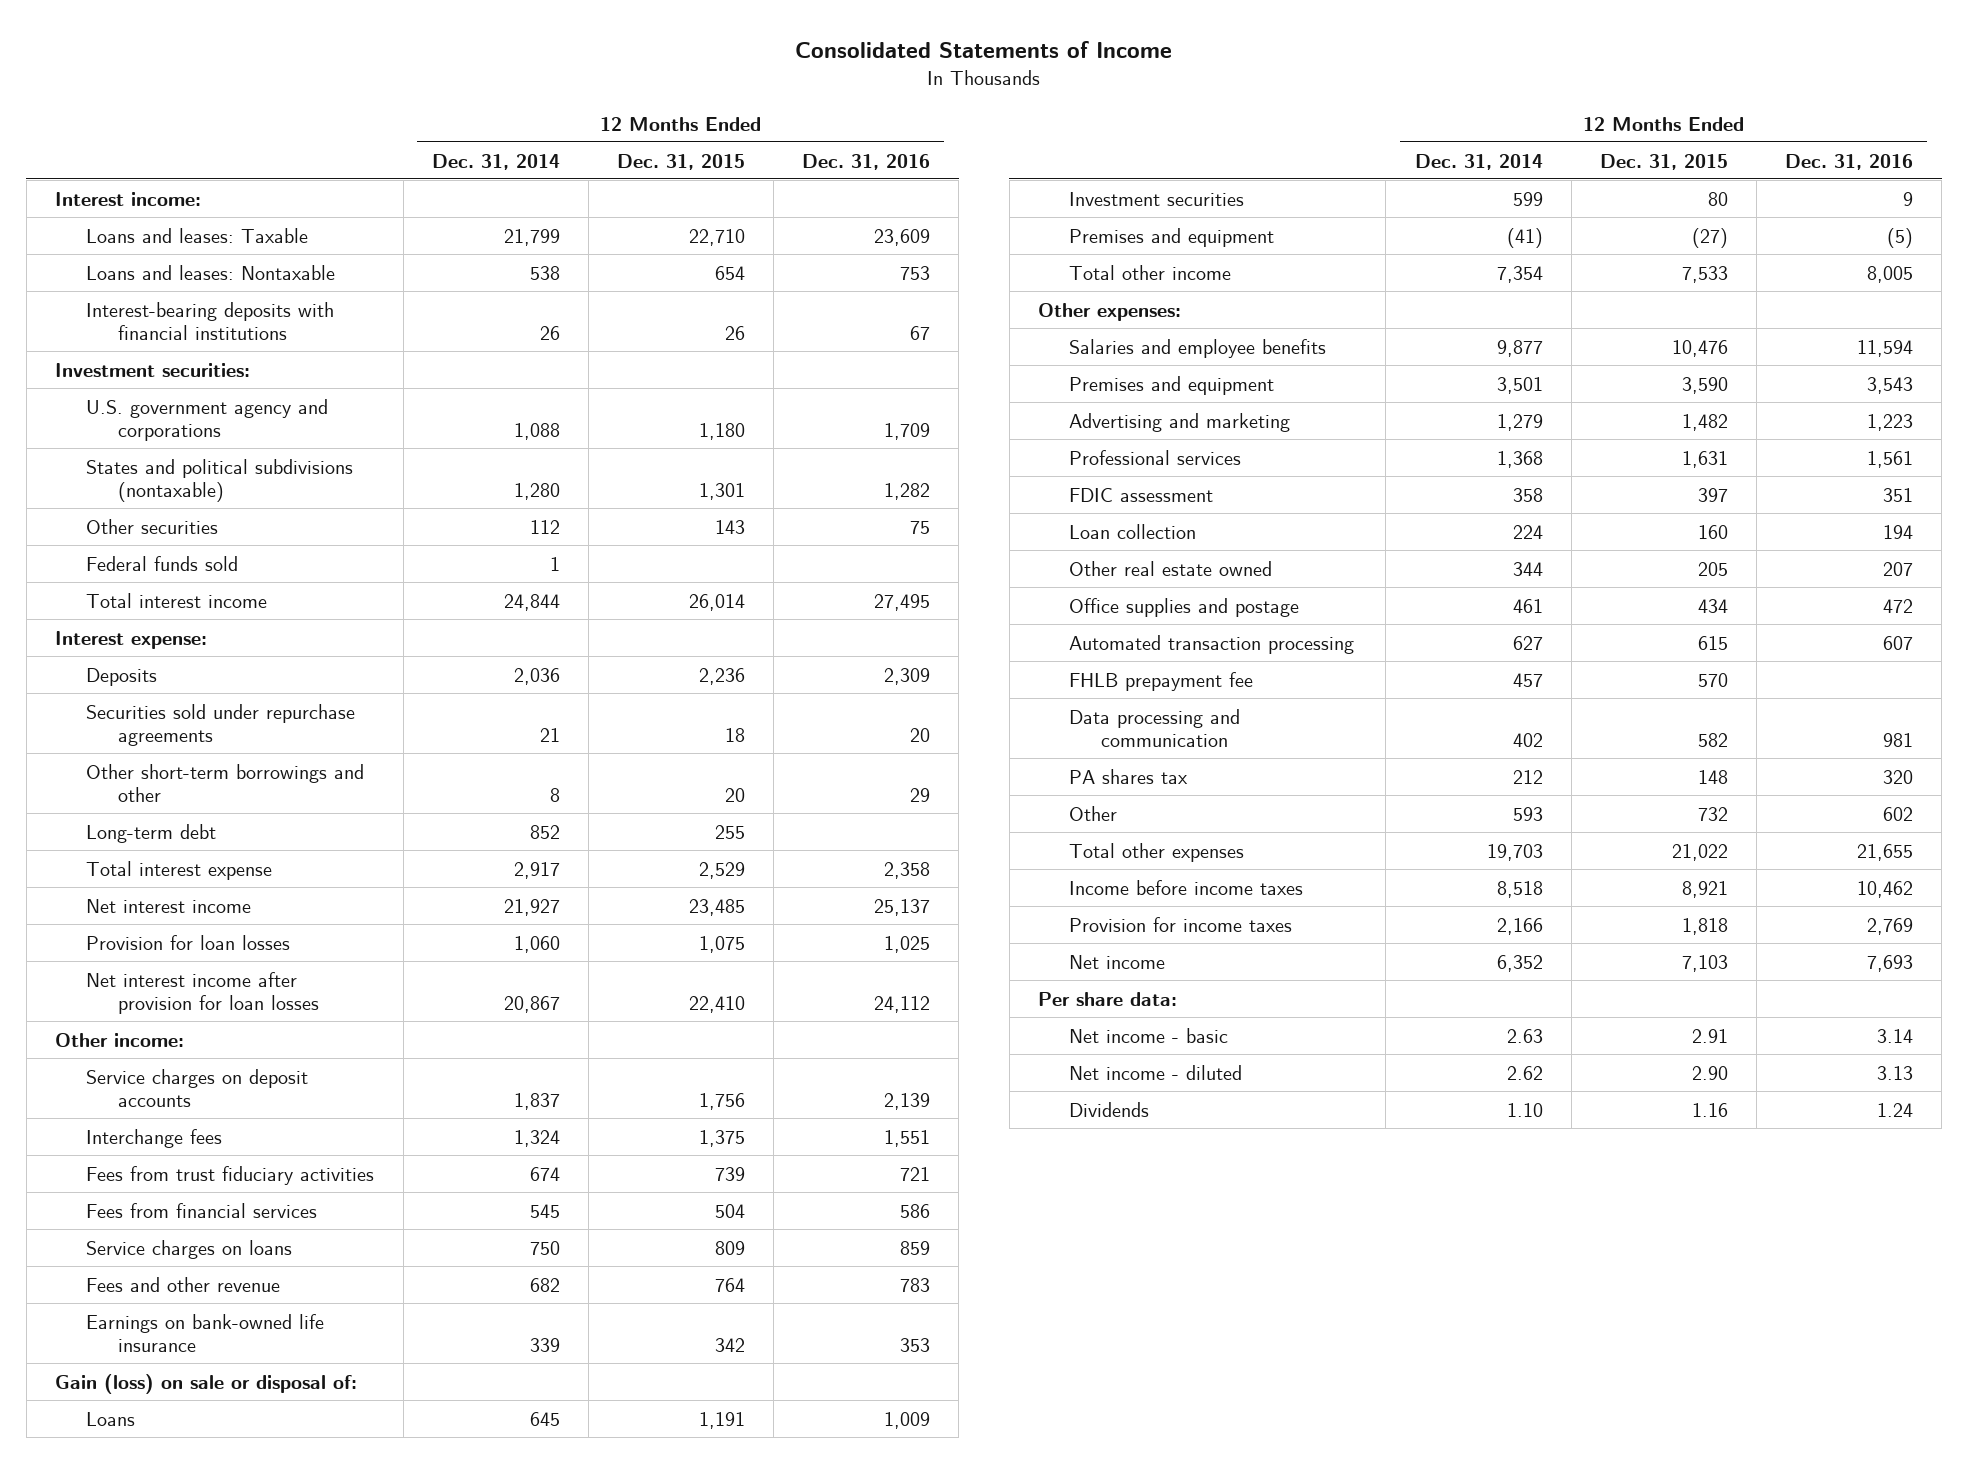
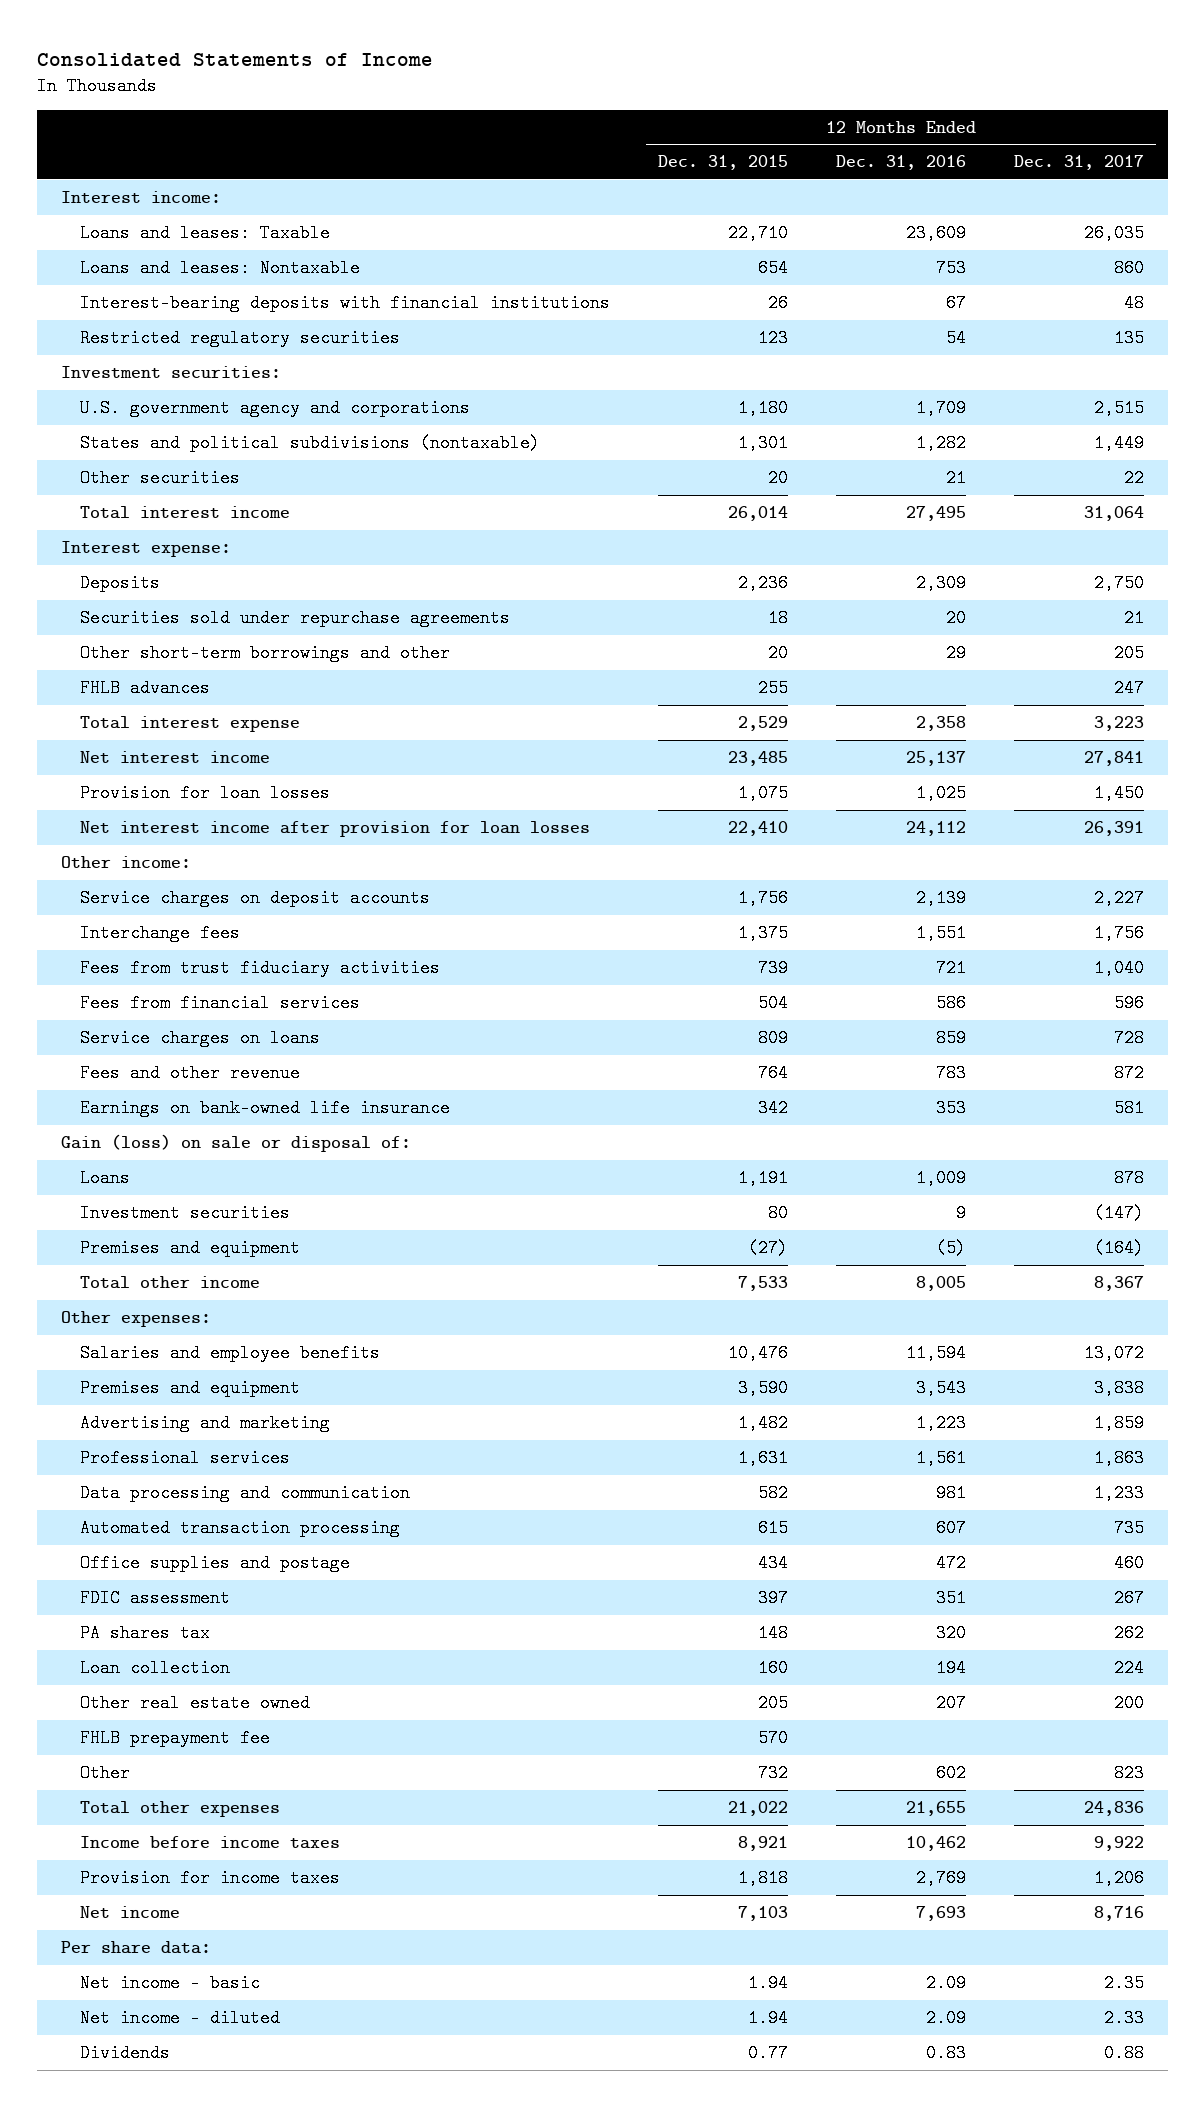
- | 12 Months Ended Dec. 31, 2014 | 12 Months Ended Dec. 31, 2015 | 12 Months Ended Dec. 31, 2016
+ | 12 Months Ended Dec. 31, 2015 | 12 Months Ended Dec. 31, 2016 | 12 Months Ended Dec. 31, 2017
+ Restricted regulatory securities | 123 | 54 | 135
- Other securities | 112 | 143 | 75
- Federal funds sold | 1 | |
+ Other securities | 20 | 21 | 22
- Long-term debt | 852 | 255 |
+ FHLB advances | 255 | | 247
moved up: Data processing and communication | 582 | 981 | 1,233
moved up: Automated transaction processing | 615 | 607 | 735
moved up: Office supplies and postage | 434 | 472 | 460
moved up: PA shares tax | 148 | 320 | 262
- Net income - basic | 2.63 | 2.91 | 3.14
- Net income - diluted | 2.62 | 2.90 | 3.13
- Dividends | 1.10 | 1.16 | 1.24
+ Net income - basic | 1.94 | 2.09 | 2.35
+ Net income - diluted | 1.94 | 2.09 | 2.33
+ Dividends | 0.77 | 0.83 | 0.88

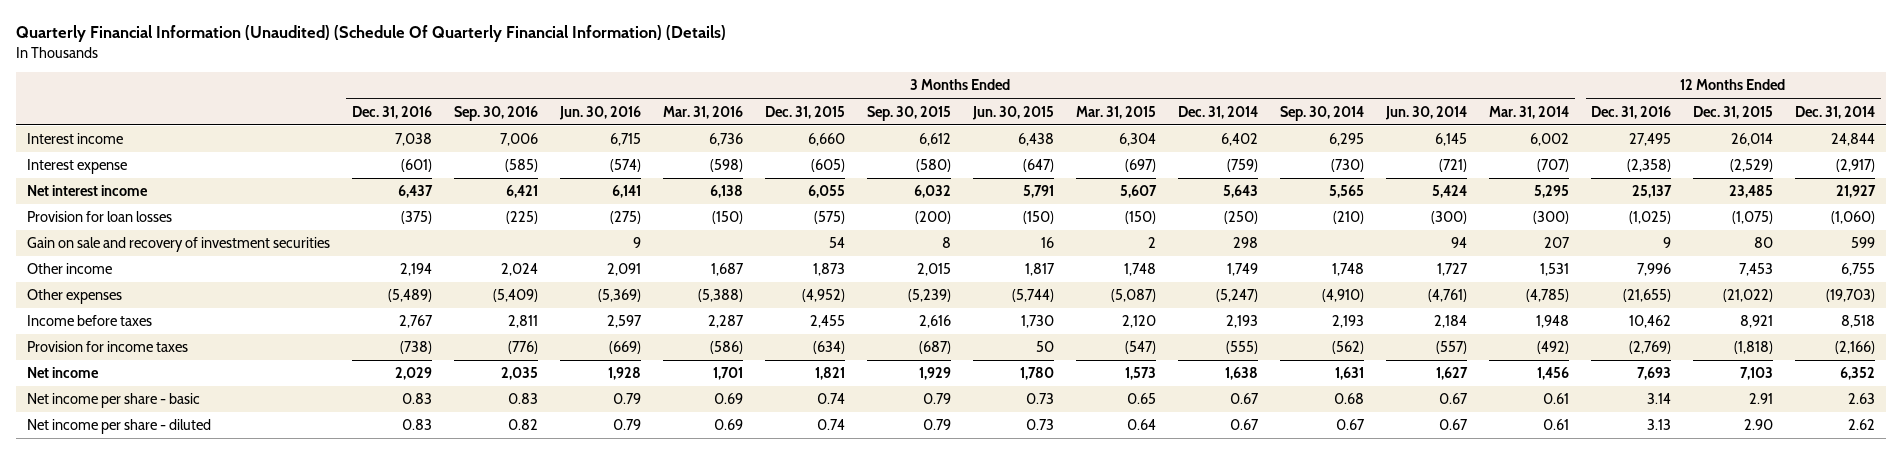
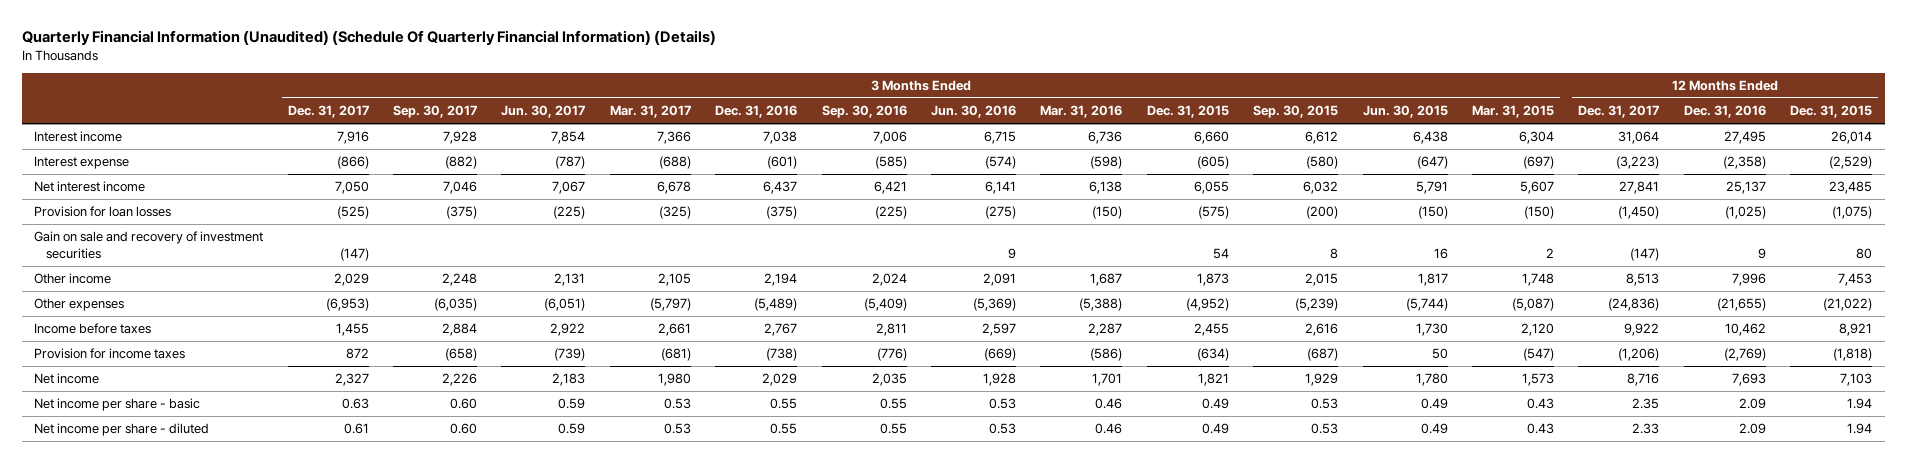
- | 3 Months Ended Dec. 31, 2016 | 3 Months Ended Sep. 30, 2016 | 3 Months Ended Jun. 30, 2016 | 3 Months Ended Mar. 31, 2016 | 3 Months Ended Dec. 31, 2015 | 3 Months Ended Sep. 30, 2015 | 3 Months Ended Jun. 30, 2015 | 3 Months Ended Mar. 31, 2015 | 3 Months Ended Dec. 31, 2014 | 3 Months Ended Sep. 30, 2014 | 3 Months Ended Jun. 30, 2014 | 3 Months Ended Mar. 31, 2014 | 12 Months Ended Dec. 31, 2016 | 12 Months Ended Dec. 31, 2015 | 12 Months Ended Dec. 31, 2014
+ | 3 Months Ended Dec. 31, 2017 | 3 Months Ended Sep. 30, 2017 | 3 Months Ended Jun. 30, 2017 | 3 Months Ended Mar. 31, 2017 | 3 Months Ended Dec. 31, 2016 | 3 Months Ended Sep. 30, 2016 | 3 Months Ended Jun. 30, 2016 | 3 Months Ended Mar. 31, 2016 | 3 Months Ended Dec. 31, 2015 | 3 Months Ended Sep. 30, 2015 | 3 Months Ended Jun. 30, 2015 | 3 Months Ended Mar. 31, 2015 | 12 Months Ended Dec. 31, 2017 | 12 Months Ended Dec. 31, 2016 | 12 Months Ended Dec. 31, 2015
- Net income per share - basic | 0.83 | 0.83 | 0.79 | 0.69 | 0.74 | 0.79 | 0.73 | 0.65 | 0.67 | 0.68 | 0.67 | 0.61 | 3.14 | 2.91 | 2.63
- Net income per share - diluted | 0.83 | 0.82 | 0.79 | 0.69 | 0.74 | 0.79 | 0.73 | 0.64 | 0.67 | 0.67 | 0.67 | 0.61 | 3.13 | 2.90 | 2.62
+ Net income per share - basic | 0.63 | 0.60 | 0.59 | 0.53 | 0.55 | 0.55 | 0.53 | 0.46 | 0.49 | 0.53 | 0.49 | 0.43 | 2.35 | 2.09 | 1.94
+ Net income per share - diluted | 0.61 | 0.60 | 0.59 | 0.53 | 0.55 | 0.55 | 0.53 | 0.46 | 0.49 | 0.53 | 0.49 | 0.43 | 2.33 | 2.09 | 1.94

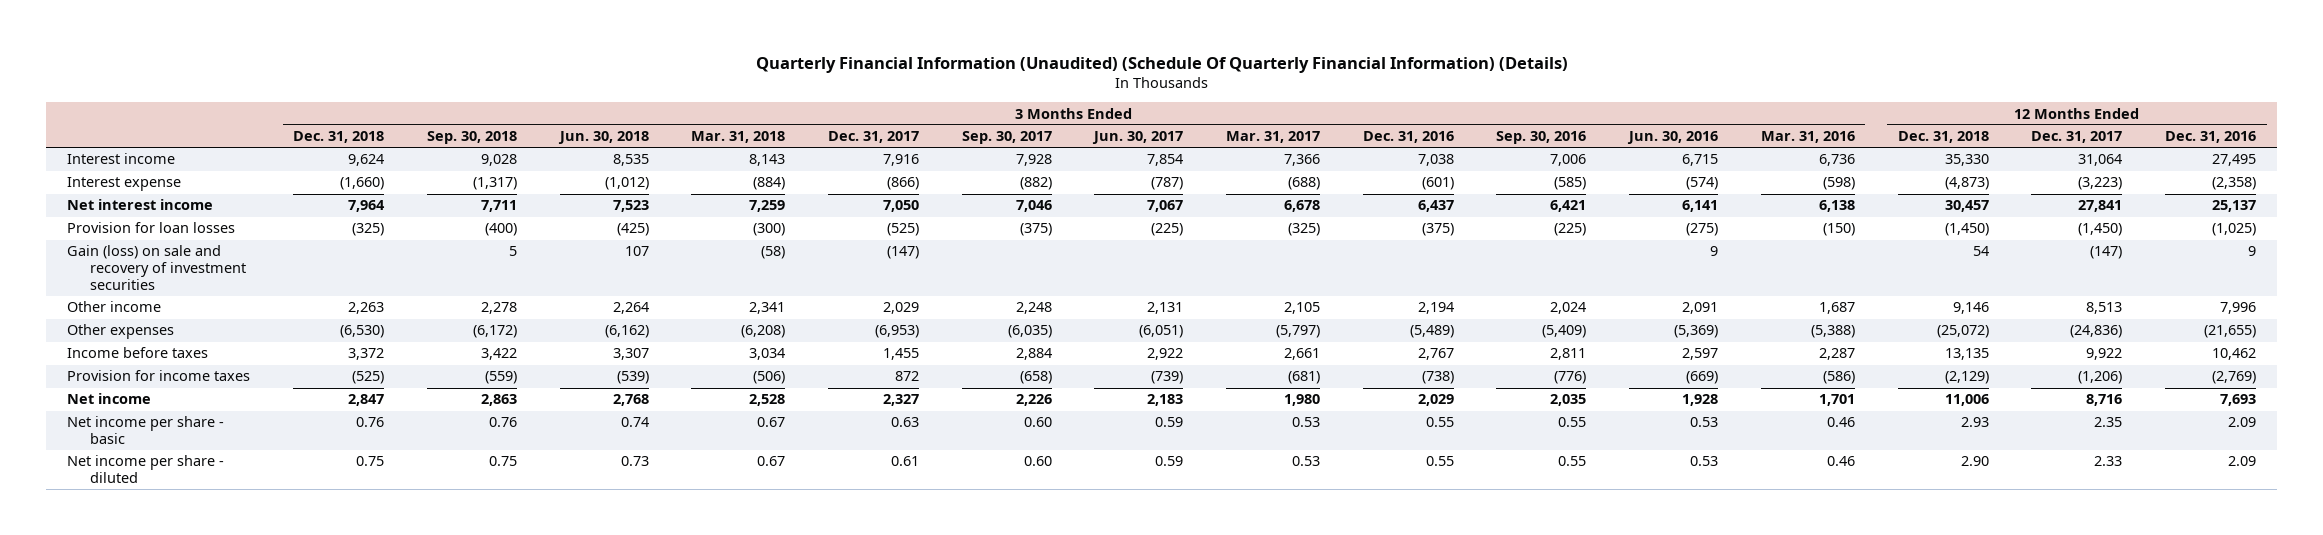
- | 3 Months Ended Dec. 31, 2017 | 3 Months Ended Sep. 30, 2017 | 3 Months Ended Jun. 30, 2017 | 3 Months Ended Mar. 31, 2017 | 3 Months Ended Dec. 31, 2016 | 3 Months Ended Sep. 30, 2016 | 3 Months Ended Jun. 30, 2016 | 3 Months Ended Mar. 31, 2016 | 3 Months Ended Dec. 31, 2015 | 3 Months Ended Sep. 30, 2015 | 3 Months Ended Jun. 30, 2015 | 3 Months Ended Mar. 31, 2015 | 12 Months Ended Dec. 31, 2017 | 12 Months Ended Dec. 31, 2016 | 12 Months Ended Dec. 31, 2015
+ | 3 Months Ended Dec. 31, 2018 | 3 Months Ended Sep. 30, 2018 | 3 Months Ended Jun. 30, 2018 | 3 Months Ended Mar. 31, 2018 | 3 Months Ended Dec. 31, 2017 | 3 Months Ended Sep. 30, 2017 | 3 Months Ended Jun. 30, 2017 | 3 Months Ended Mar. 31, 2017 | 3 Months Ended Dec. 31, 2016 | 3 Months Ended Sep. 30, 2016 | 3 Months Ended Jun. 30, 2016 | 3 Months Ended Mar. 31, 2016 | 12 Months Ended Dec. 31, 2018 | 12 Months Ended Dec. 31, 2017 | 12 Months Ended Dec. 31, 2016
- Gain on sale and recovery of investment securities | (147) | | | | | | 9 | | 54 | 8 | 16 | 2 | (147) | 9 | 80
+ Gain (loss) on sale and recovery of investment securities | | 5 | 107 | (58) | (147) | | | | | | 9 | | 54 | (147) | 9

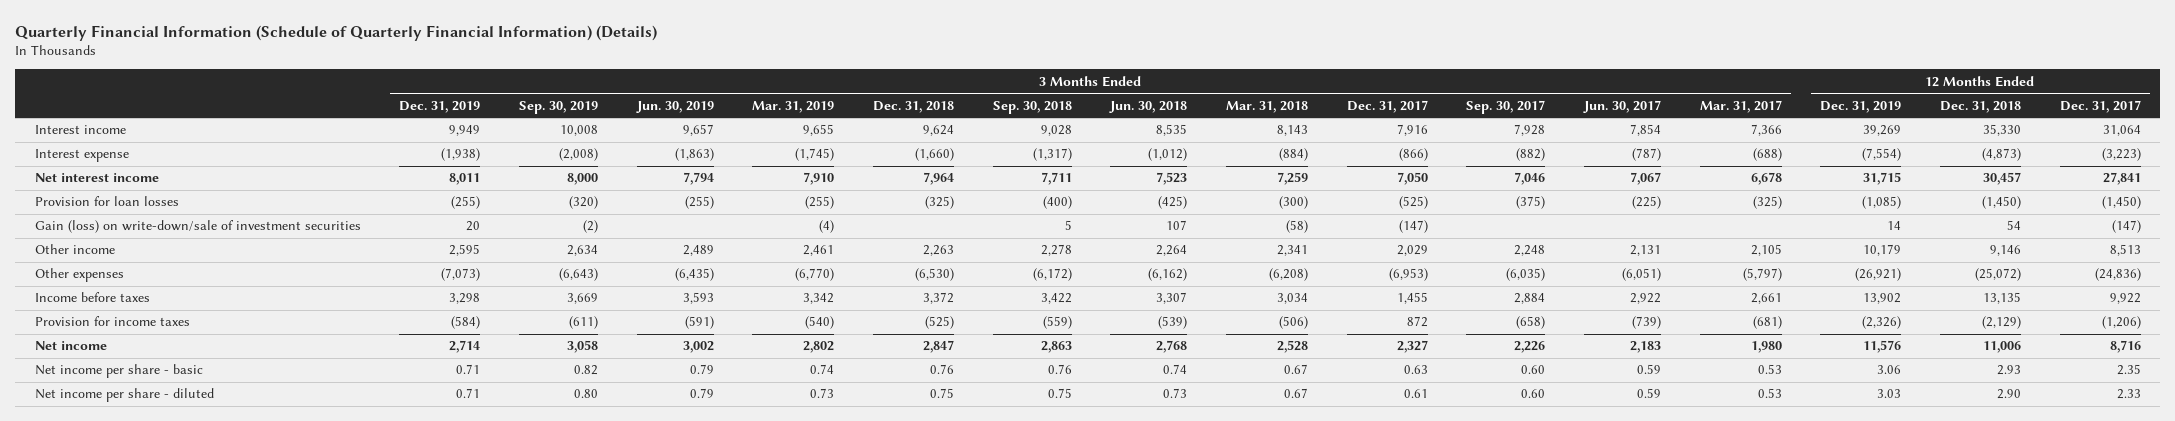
- Quarterly Financial Information (Unaudited) (Schedule Of Quarterly Financial Information) (Details)
+ Quarterly Financial Information (Schedule of Quarterly Financial Information) (Details)
- | 3 Months Ended Dec. 31, 2018 | 3 Months Ended Sep. 30, 2018 | 3 Months Ended Jun. 30, 2018 | 3 Months Ended Mar. 31, 2018 | 3 Months Ended Dec. 31, 2017 | 3 Months Ended Sep. 30, 2017 | 3 Months Ended Jun. 30, 2017 | 3 Months Ended Mar. 31, 2017 | 3 Months Ended Dec. 31, 2016 | 3 Months Ended Sep. 30, 2016 | 3 Months Ended Jun. 30, 2016 | 3 Months Ended Mar. 31, 2016 | 12 Months Ended Dec. 31, 2018 | 12 Months Ended Dec. 31, 2017 | 12 Months Ended Dec. 31, 2016
+ | 3 Months Ended Dec. 31, 2019 | 3 Months Ended Sep. 30, 2019 | 3 Months Ended Jun. 30, 2019 | 3 Months Ended Mar. 31, 2019 | 3 Months Ended Dec. 31, 2018 | 3 Months Ended Sep. 30, 2018 | 3 Months Ended Jun. 30, 2018 | 3 Months Ended Mar. 31, 2018 | 3 Months Ended Dec. 31, 2017 | 3 Months Ended Sep. 30, 2017 | 3 Months Ended Jun. 30, 2017 | 3 Months Ended Mar. 31, 2017 | 12 Months Ended Dec. 31, 2019 | 12 Months Ended Dec. 31, 2018 | 12 Months Ended Dec. 31, 2017
- Gain (loss) on sale and recovery of investment securities | | 5 | 107 | (58) | (147) | | | | | | 9 | | 54 | (147) | 9
+ Gain (loss) on write-down/sale of investment securities | 20 | (2) | | (4) | | 5 | 107 | (58) | (147) | | | | 14 | 54 | (147)

